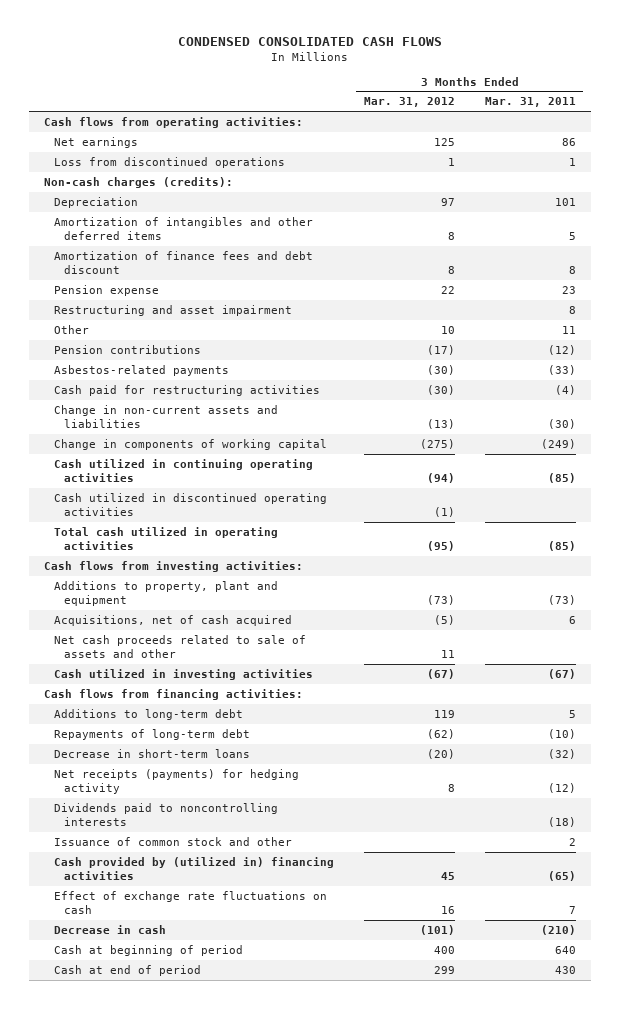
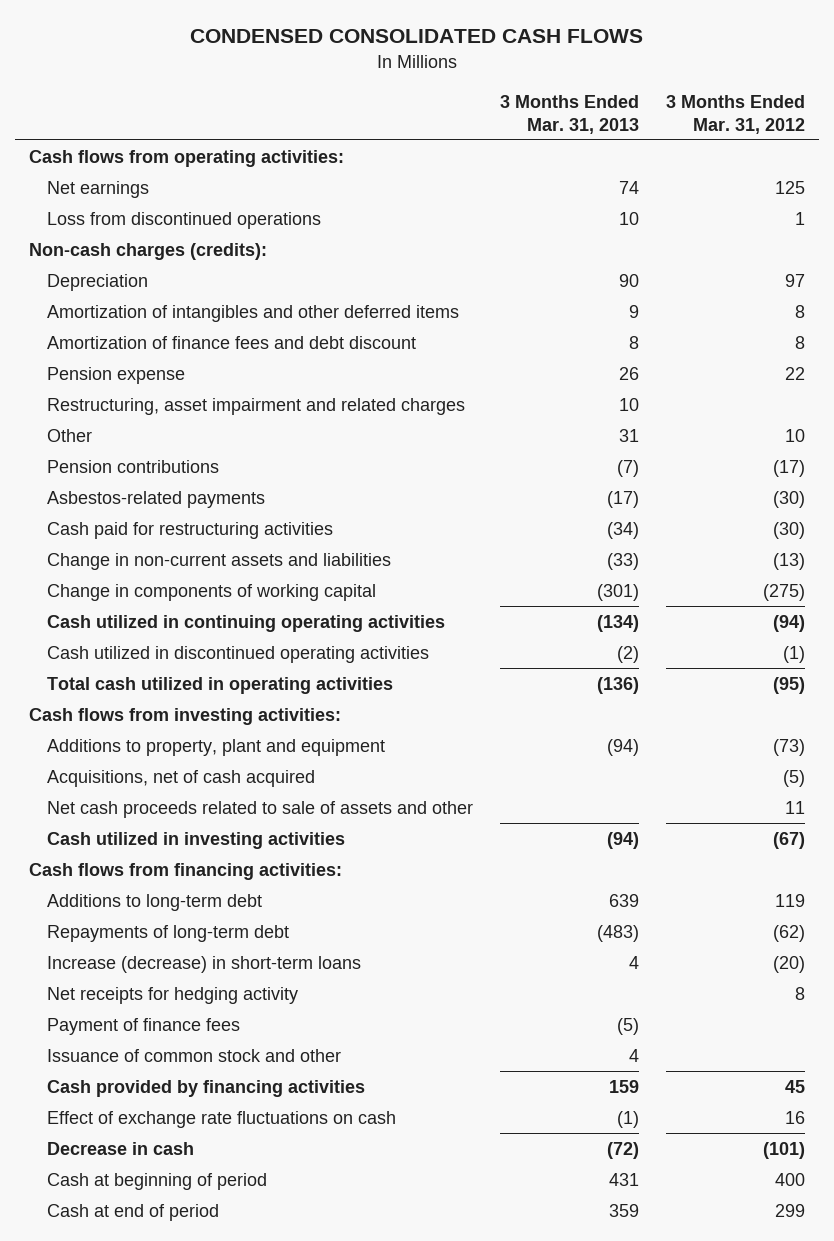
- | 3 Months Ended Mar. 31, 2012 | 3 Months Ended Mar. 31, 2011
+ | 3 Months Ended Mar. 31, 2013 | 3 Months Ended Mar. 31, 2012
- Restructuring and asset impairment | | 8
+ Restructuring, asset impairment and related charges | 10 |
- Decrease in short-term loans | (20) | (32)
- Net receipts (payments) for hedging activity | 8 | (12)
- Dividends paid to noncontrolling interests | | (18)
+ Increase (decrease) in short-term loans | 4 | (20)
+ Net receipts for hedging activity | | 8
+ Payment of finance fees | (5) |
- Cash provided by (utilized in) financing activities | 45 | (65)
+ Cash provided by financing activities | 159 | 45

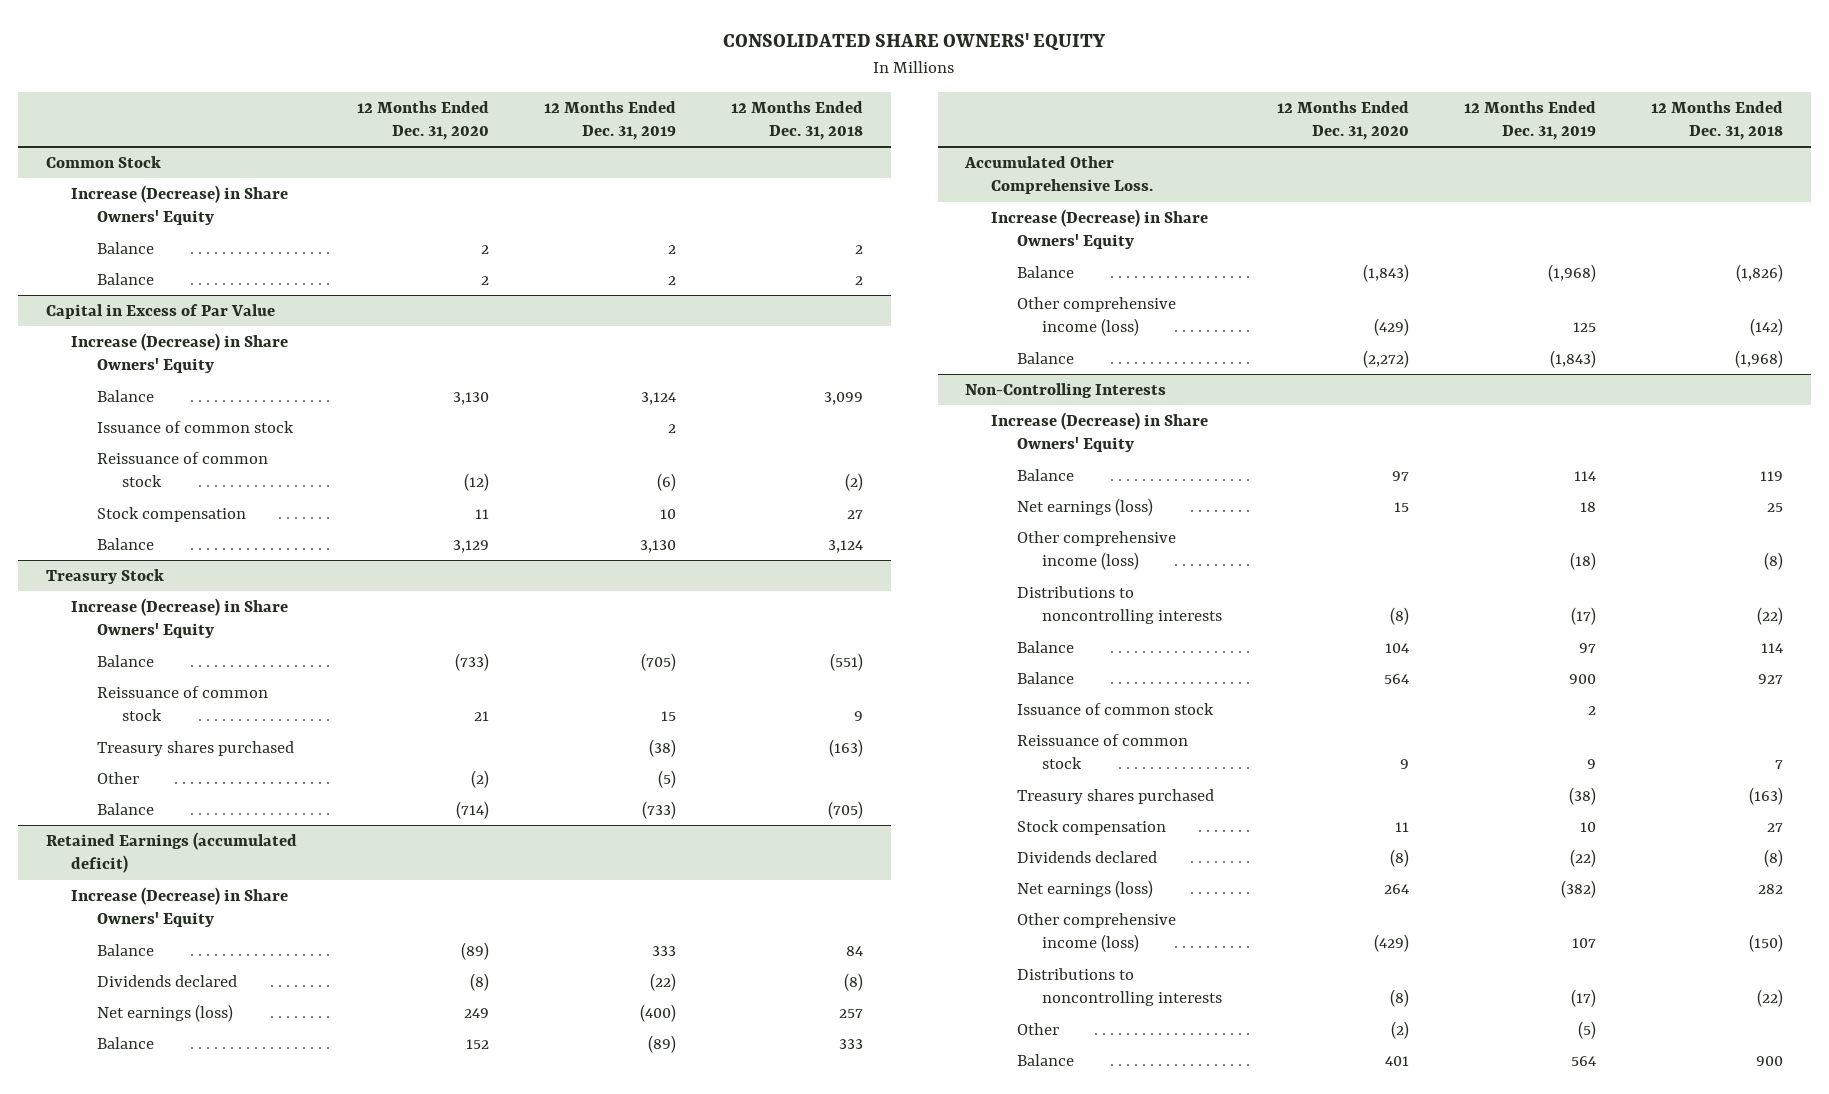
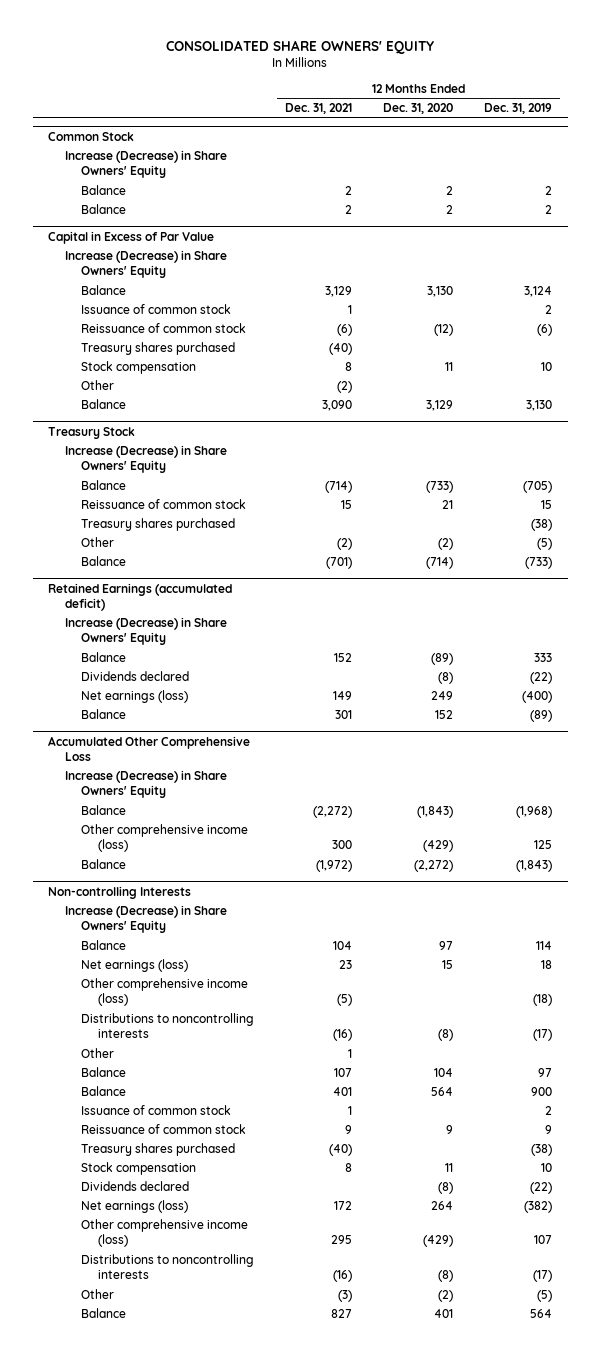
- | 12 Months Ended Dec. 31, 2020 | 12 Months Ended Dec. 31, 2019 | 12 Months Ended Dec. 31, 2018
+ | 12 Months Ended Dec. 31, 2021 | 12 Months Ended Dec. 31, 2020 | 12 Months Ended Dec. 31, 2019
@ Capital in Excess of Par Value
+ Treasury shares purchased | (40) | |
+ Other | (2) | |
- Accumulated Other Comprehensive Loss.
+ Accumulated Other Comprehensive Loss
- Non-Controlling Interests
+ Non-controlling Interests
+ Other | 1 | |

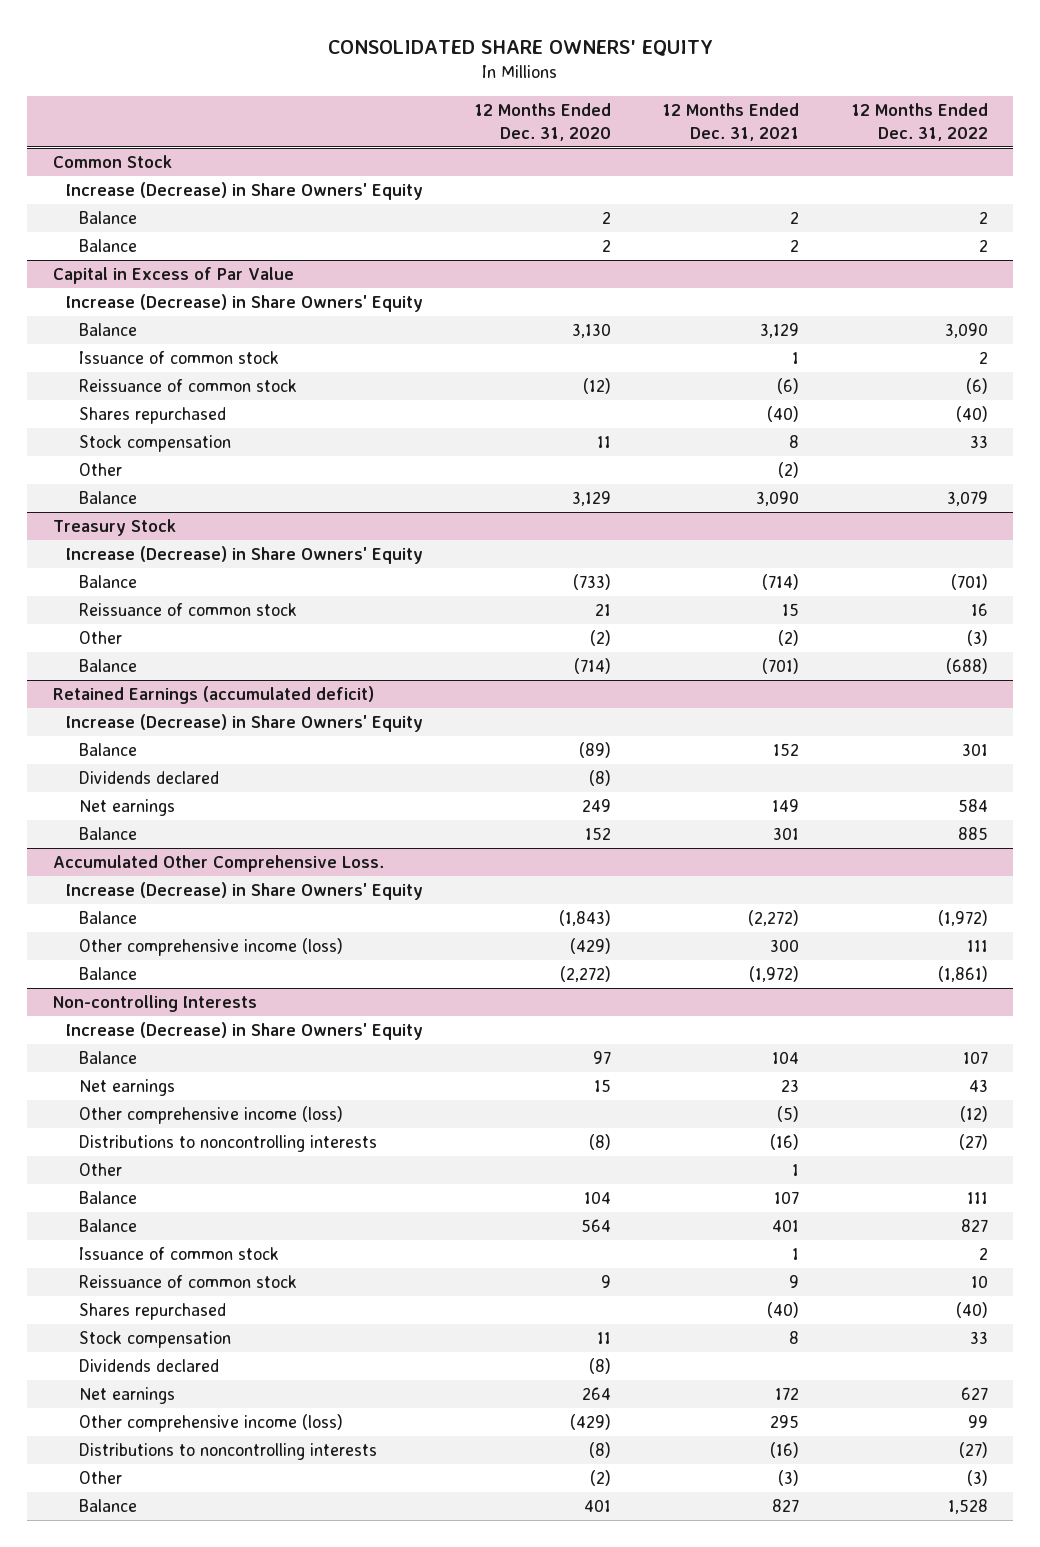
- | 12 Months Ended Dec. 31, 2021 | 12 Months Ended Dec. 31, 2020 | 12 Months Ended Dec. 31, 2019
+ | 12 Months Ended Dec. 31, 2020 | 12 Months Ended Dec. 31, 2021 | 12 Months Ended Dec. 31, 2022
@ Capital in Excess of Par Value
- Treasury shares purchased | (40) | |
+ Shares repurchased | | (40) | (40)
@ Treasury Stock
- Treasury shares purchased | | | (38)
@ Retained Earnings (accumulated deficit)
- Net earnings (loss) | 149 | 249 | (400)
+ Net earnings | 249 | 149 | 584
- Accumulated Other Comprehensive Loss
+ Accumulated Other Comprehensive Loss.
@ Non-controlling Interests
- Net earnings (loss) | 23 | 15 | 18
+ Net earnings | 15 | 23 | 43
- Treasury shares purchased | (40) | | (38)
+ Shares repurchased | | (40) | (40)
- Net earnings (loss) | 172 | 264 | (382)
+ Net earnings | 264 | 172 | 627

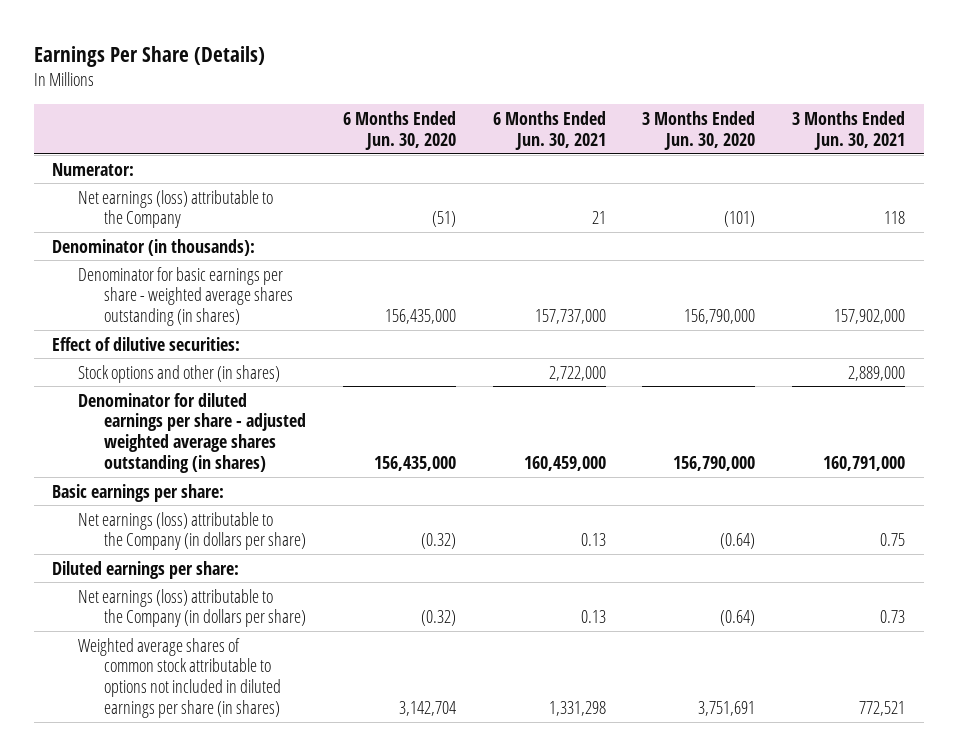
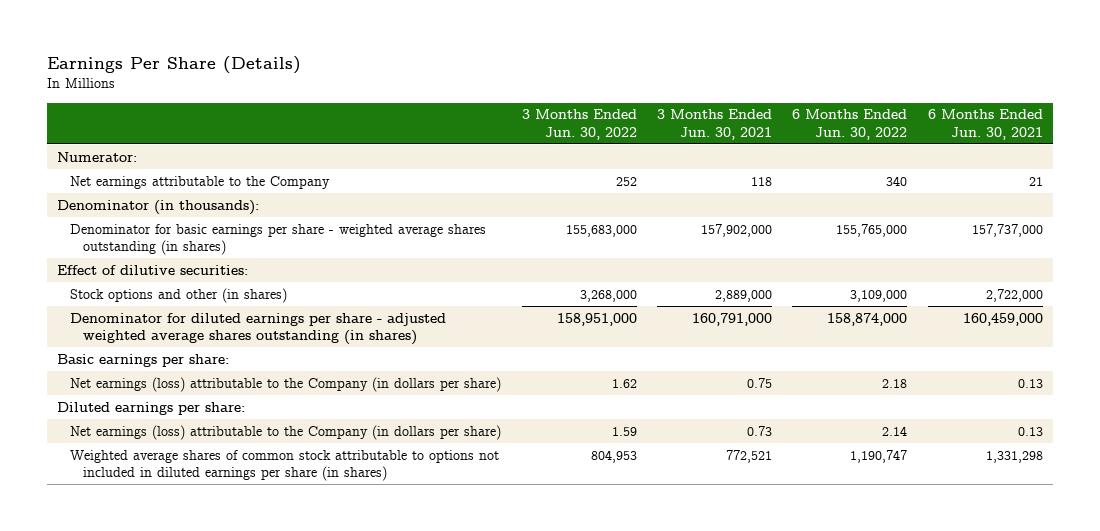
- | 6 Months Ended Jun. 30, 2020 | 6 Months Ended Jun. 30, 2021 | 3 Months Ended Jun. 30, 2020 | 3 Months Ended Jun. 30, 2021
+ | 3 Months Ended Jun. 30, 2022 | 3 Months Ended Jun. 30, 2021 | 6 Months Ended Jun. 30, 2022 | 6 Months Ended Jun. 30, 2021
- Net earnings (loss) attributable to the Company | (51) | 21 | (101) | 118
+ Net earnings attributable to the Company | 252 | 118 | 340 | 21

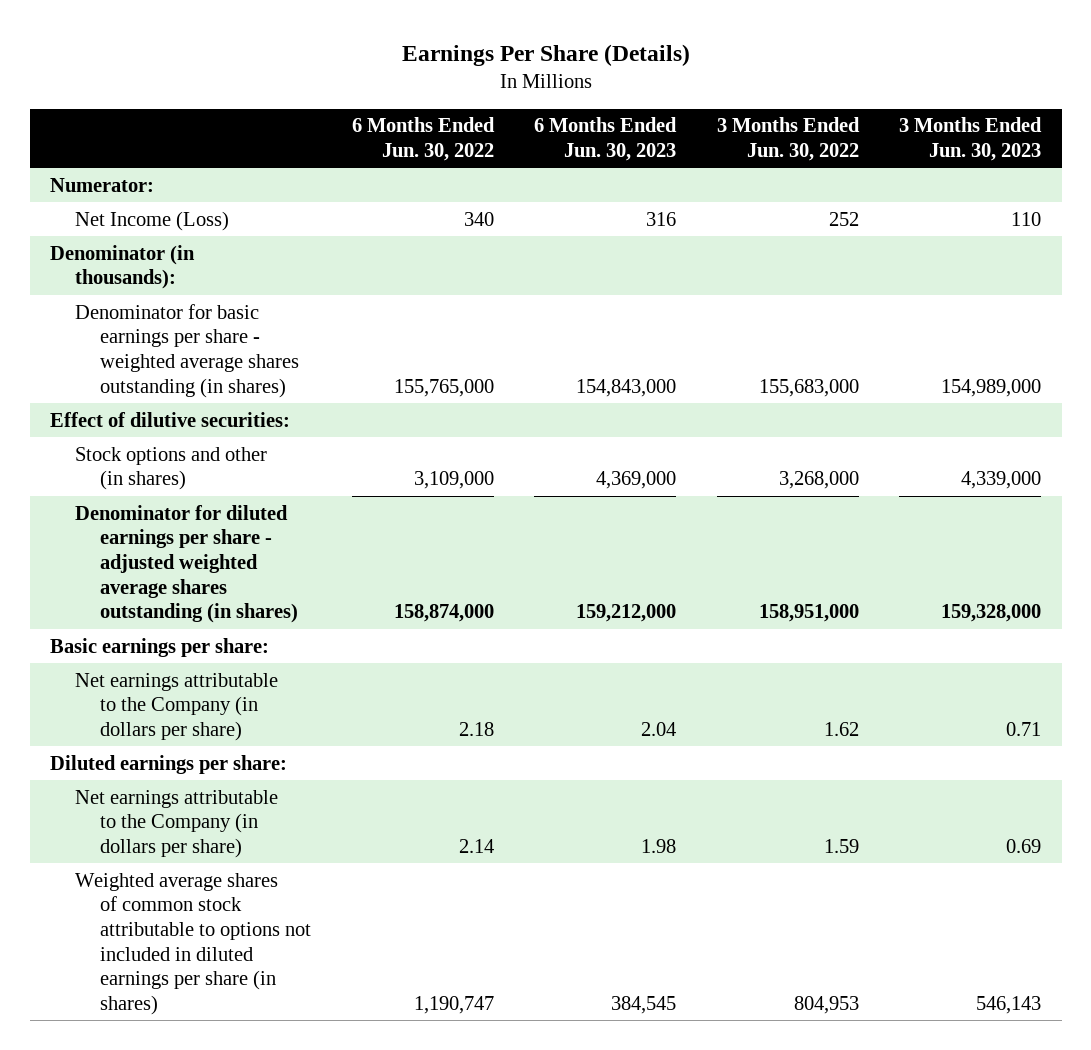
- | 3 Months Ended Jun. 30, 2022 | 3 Months Ended Jun. 30, 2021 | 6 Months Ended Jun. 30, 2022 | 6 Months Ended Jun. 30, 2021
+ | 6 Months Ended Jun. 30, 2022 | 6 Months Ended Jun. 30, 2023 | 3 Months Ended Jun. 30, 2022 | 3 Months Ended Jun. 30, 2023
- Net earnings attributable to the Company | 252 | 118 | 340 | 21
+ Net Income (Loss) | 340 | 316 | 252 | 110
- Net earnings (loss) attributable to the Company (in dollars per share) | 1.62 | 0.75 | 2.18 | 0.13
+ Net earnings attributable to the Company (in dollars per share) | 2.18 | 2.04 | 1.62 | 0.71
- Net earnings (loss) attributable to the Company (in dollars per share) | 1.59 | 0.73 | 2.14 | 0.13
+ Net earnings attributable to the Company (in dollars per share) | 2.14 | 1.98 | 1.59 | 0.69

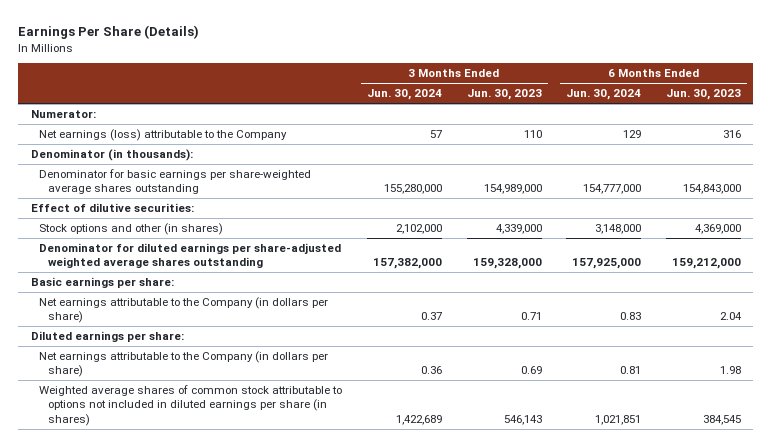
- | 6 Months Ended Jun. 30, 2022 | 6 Months Ended Jun. 30, 2023 | 3 Months Ended Jun. 30, 2022 | 3 Months Ended Jun. 30, 2023
+ | 3 Months Ended Jun. 30, 2024 | 3 Months Ended Jun. 30, 2023 | 6 Months Ended Jun. 30, 2024 | 6 Months Ended Jun. 30, 2023
- Net Income (Loss) | 340 | 316 | 252 | 110
+ Net earnings (loss) attributable to the Company | 57 | 110 | 129 | 316
- Denominator for basic earnings per share - weighted average shares outstanding (in shares) | 155,765,000 | 154,843,000 | 155,683,000 | 154,989,000
+ Denominator for basic earnings per share-weighted average shares outstanding | 155,280,000 | 154,989,000 | 154,777,000 | 154,843,000
- Denominator for diluted earnings per share - adjusted weighted average shares outstanding (in shares) | 158,874,000 | 159,212,000 | 158,951,000 | 159,328,000
+ Denominator for diluted earnings per share-adjusted weighted average shares outstanding | 157,382,000 | 159,328,000 | 157,925,000 | 159,212,000

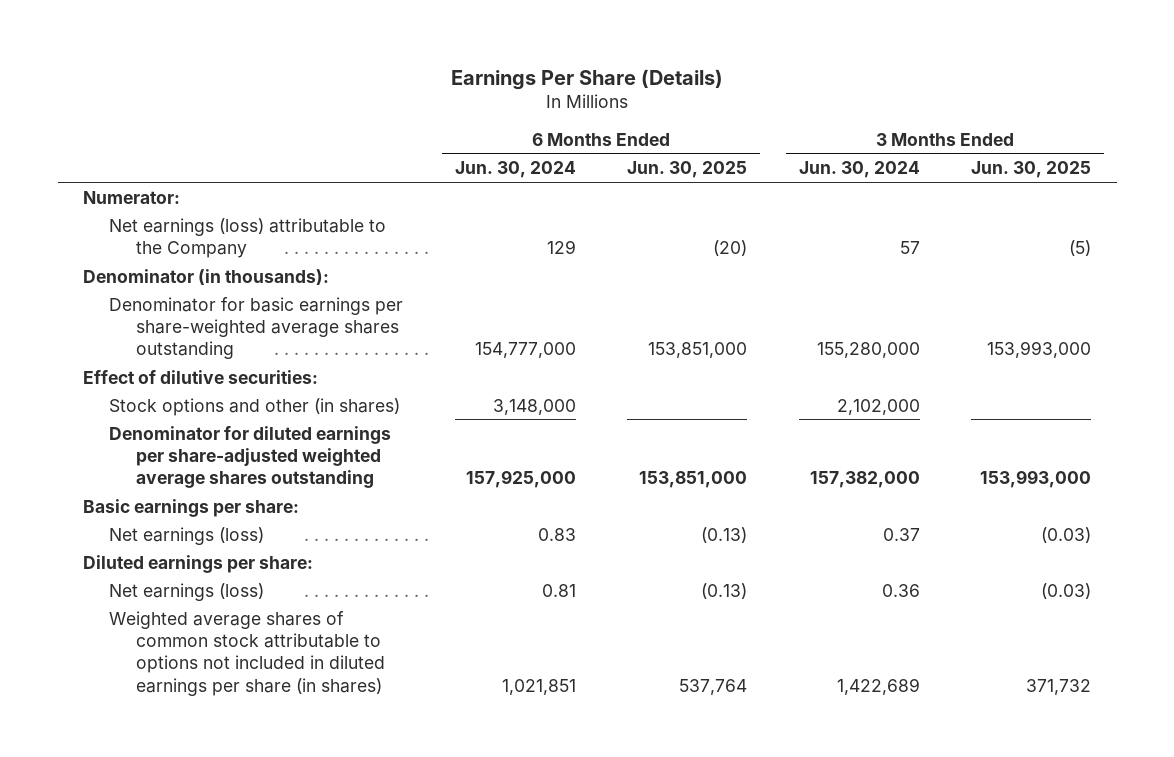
- | 3 Months Ended Jun. 30, 2024 | 3 Months Ended Jun. 30, 2023 | 6 Months Ended Jun. 30, 2024 | 6 Months Ended Jun. 30, 2023
+ | 6 Months Ended Jun. 30, 2024 | 6 Months Ended Jun. 30, 2025 | 3 Months Ended Jun. 30, 2024 | 3 Months Ended Jun. 30, 2025
- Net earnings attributable to the Company (in dollars per share) | 0.37 | 0.71 | 0.83 | 2.04
+ Net earnings (loss) | 0.83 | (0.13) | 0.37 | (0.03)
- Net earnings attributable to the Company (in dollars per share) | 0.36 | 0.69 | 0.81 | 1.98
+ Net earnings (loss) | 0.81 | (0.13) | 0.36 | (0.03)

